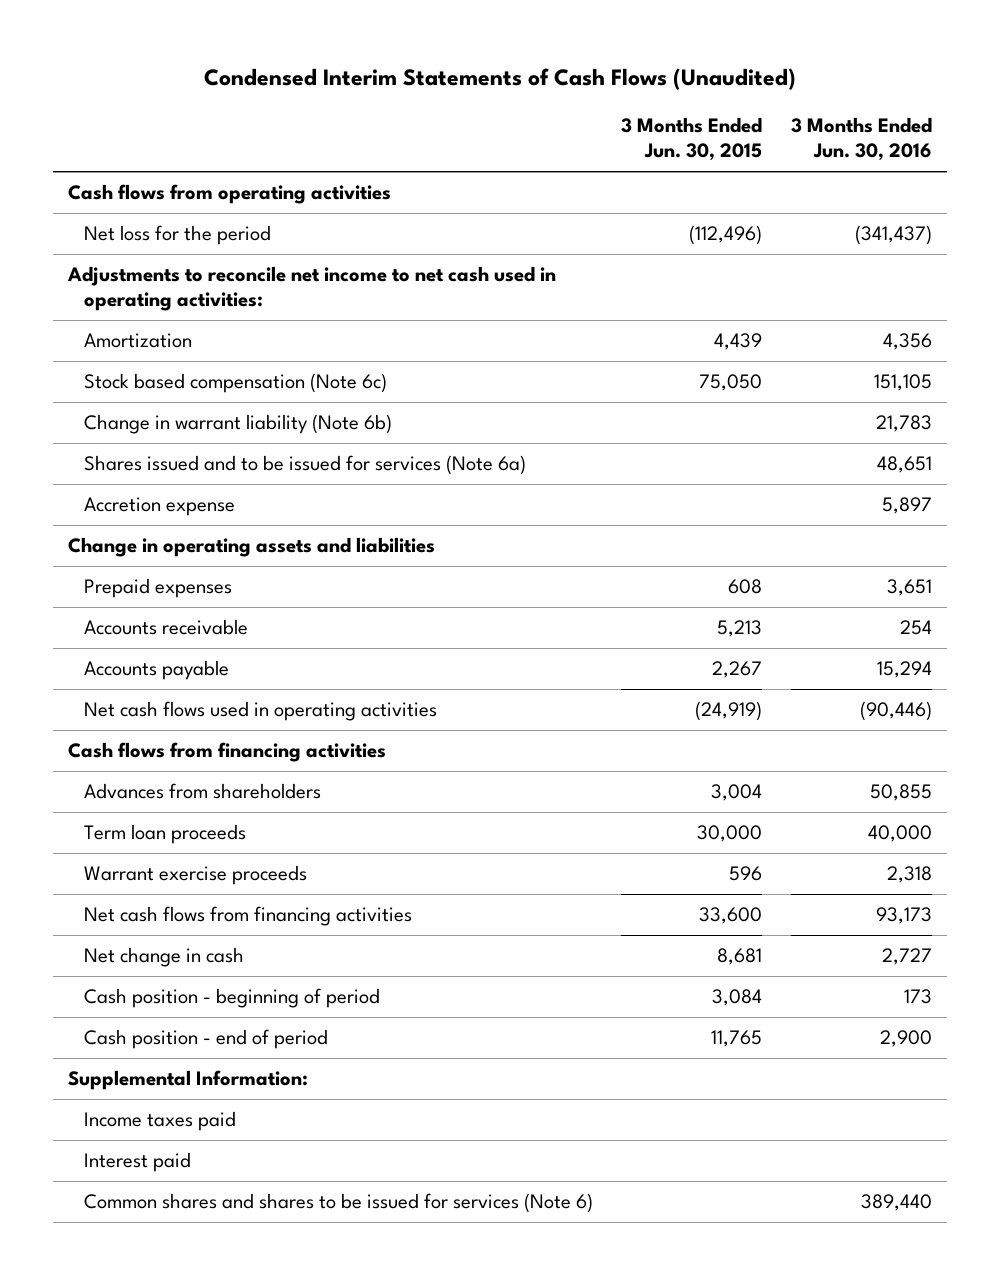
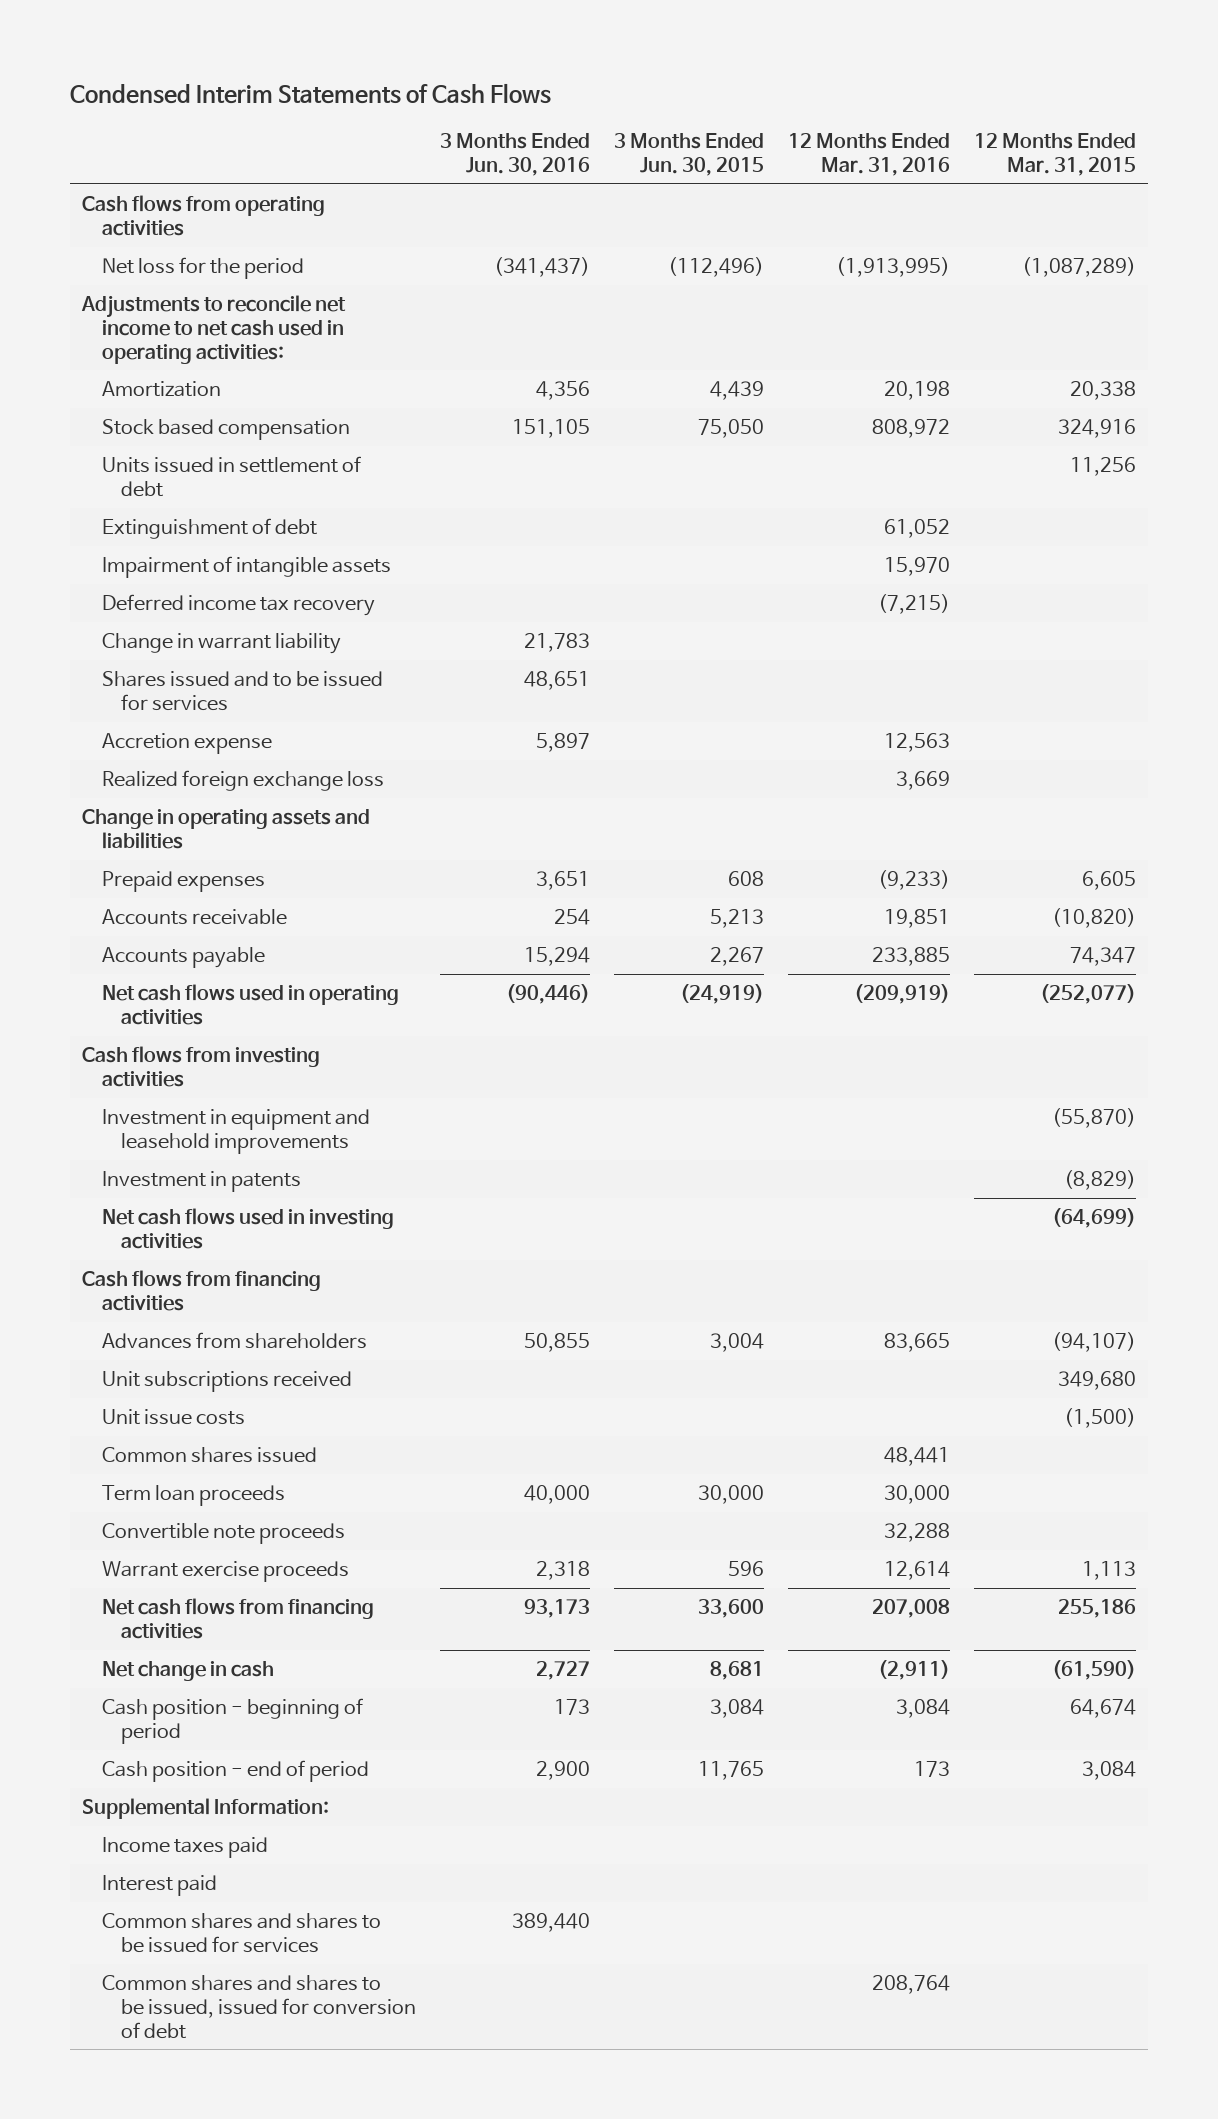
- Condensed Interim Statements of Cash Flows (Unaudited)
+ Condensed Interim Statements of Cash Flows
- | 3 Months Ended Jun. 30, 2015 | 3 Months Ended Jun. 30, 2016
+ | 3 Months Ended Jun. 30, 2016 | 3 Months Ended Jun. 30, 2015 | 12 Months Ended Mar. 31, 2016 | 12 Months Ended Mar. 31, 2015
- Stock based compensation (Note 6c) | 75,050 | 151,105
- Change in warrant liability (Note 6b) | | 21,783
- Shares issued and to be issued for services (Note 6a) | | 48,651
+ Stock based compensation | 151,105 | 75,050 | 808,972 | 324,916
+ Units issued in settlement of debt | | | | 11,256
+ Extinguishment of debt | | | 61,052 |
+ Impairment of intangible assets | | | 15,970 |
+ Deferred income tax recovery | | | (7,215) |
+ Change in warrant liability | 21,783 | | |
+ Shares issued and to be issued for services | 48,651 | | |
+ Realized foreign exchange loss | | | 3,669 |
+ Cash flows from investing activities
+ Investment in equipment and leasehold improvements | | | | (55,870)
+ Investment in patents | | | | (8,829)
+ Net cash flows used in investing activities | | | | (64,699)
+ Unit subscriptions received | | | | 349,680
+ Unit issue costs | | | | (1,500)
+ Common shares issued | | | 48,441 |
+ Convertible note proceeds | | | 32,288 |
- Common shares and shares to be issued for services (Note 6) | | 389,440
+ Common shares and shares to be issued for services | 389,440 | | |
+ Common shares and shares to be issued, issued for conversion of debt | | | 208,764 |

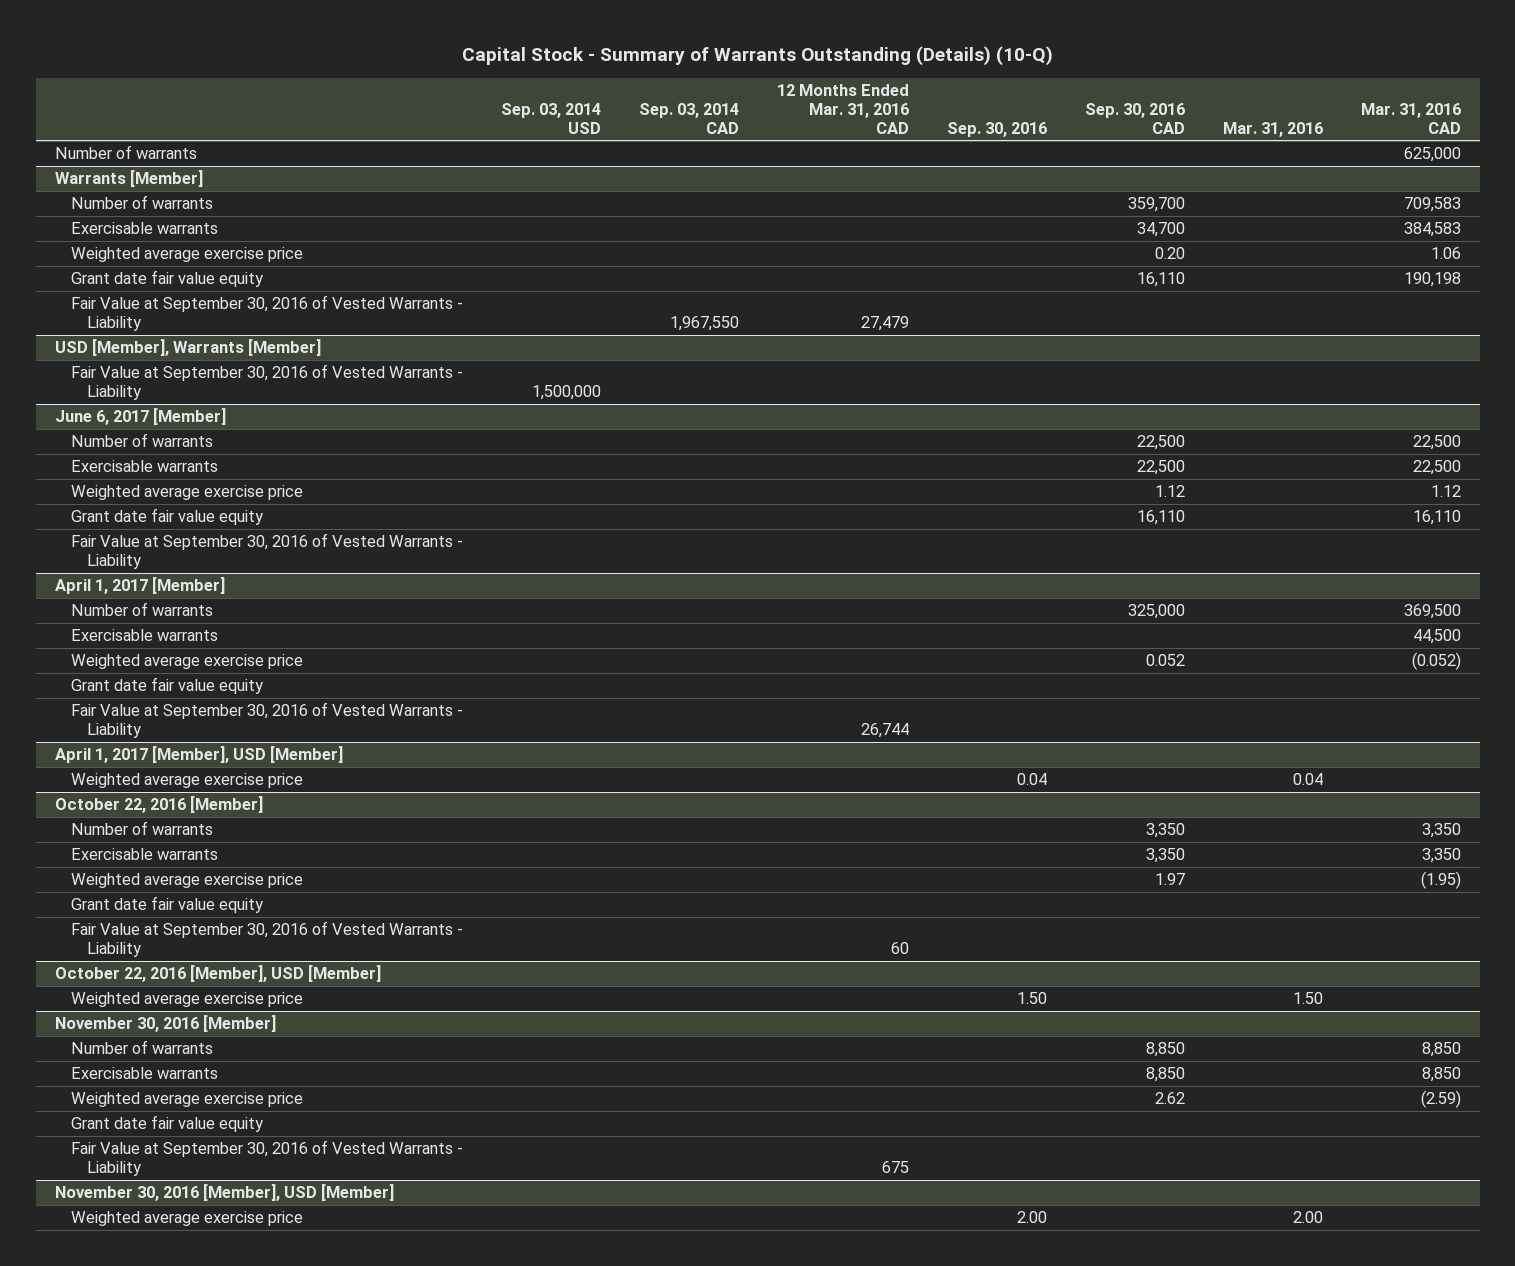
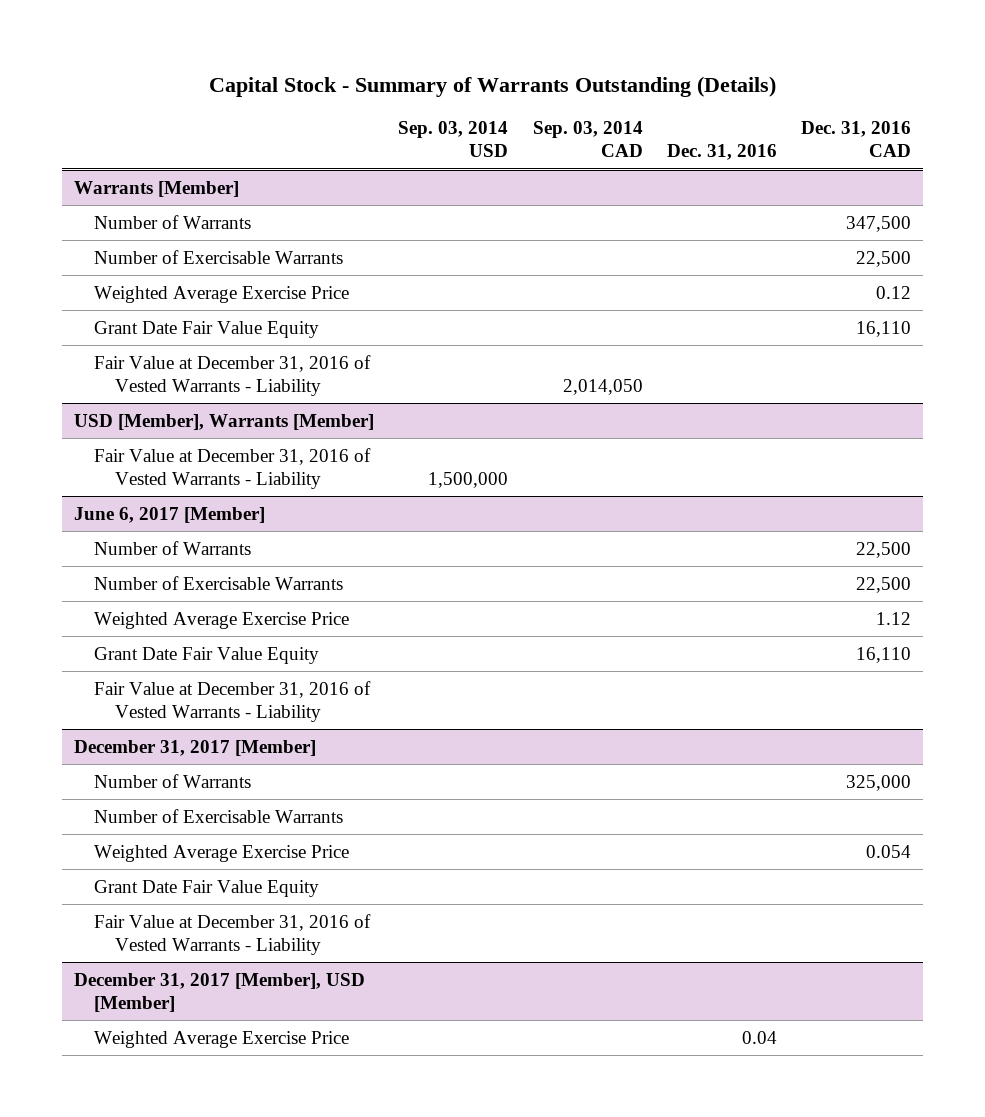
- Capital Stock - Summary of Warrants Outstanding (Details) (10-Q)
+ Capital Stock - Summary of Warrants Outstanding (Details)
- | Sep. 03, 2014 USD | Sep. 03, 2014 CAD | 12 Months Ended Mar. 31, 2016 CAD | Sep. 30, 2016 | Sep. 30, 2016 CAD | Mar. 31, 2016 | Mar. 31, 2016 CAD
+ | Sep. 03, 2014 USD | Sep. 03, 2014 CAD | Dec. 31, 2016 | Dec. 31, 2016 CAD
- Number of warrants | | | | | | | 625,000
@ Warrants [Member]
- Number of warrants | | | | | 359,700 | | 709,583
- Exercisable warrants | | | | | 34,700 | | 384,583
- Weighted average exercise price | | | | | 0.20 | | 1.06
- Grant date fair value equity | | | | | 16,110 | | 190,198
- Fair Value at September 30, 2016 of Vested Warrants - Liability | | 1,967,550 | 27,479 | | | |
+ Number of Warrants | | | | 347,500
+ Number of Exercisable Warrants | | | | 22,500
+ Weighted Average Exercise Price | | | | 0.12
+ Grant Date Fair Value Equity | | | | 16,110
+ Fair Value at December 31, 2016 of Vested Warrants - Liability | | 2,014,050 | |
@ USD [Member], Warrants [Member]
- Fair Value at September 30, 2016 of Vested Warrants - Liability | 1,500,000 | | | | | |
+ Fair Value at December 31, 2016 of Vested Warrants - Liability | 1,500,000 | | |
@ June 6, 2017 [Member]
- Number of warrants | | | | | 22,500 | | 22,500
- Exercisable warrants | | | | | 22,500 | | 22,500
- Weighted average exercise price | | | | | 1.12 | | 1.12
- Grant date fair value equity | | | | | 16,110 | | 16,110
- Fair Value at September 30, 2016 of Vested Warrants - Liability
- April 1, 2017 [Member]
- Number of warrants | | | | | 325,000 | | 369,500
- Exercisable warrants | | | | | | | 44,500
- Weighted average exercise price | | | | | 0.052 | | (0.052)
- Grant date fair value equity
- Fair Value at September 30, 2016 of Vested Warrants - Liability | | | 26,744 | | | |
- April 1, 2017 [Member], USD [Member]
- Weighted average exercise price | | | | 0.04 | | 0.04 |
- October 22, 2016 [Member]
- Number of warrants | | | | | 3,350 | | 3,350
- Exercisable warrants | | | | | 3,350 | | 3,350
- Weighted average exercise price | | | | | 1.97 | | (1.95)
- Grant date fair value equity
- Fair Value at September 30, 2016 of Vested Warrants - Liability | | | 60 | | | |
- October 22, 2016 [Member], USD [Member]
- Weighted average exercise price | | | | 1.50 | | 1.50 |
- November 30, 2016 [Member]
- Number of warrants | | | | | 8,850 | | 8,850
- Exercisable warrants | | | | | 8,850 | | 8,850
- Weighted average exercise price | | | | | 2.62 | | (2.59)
- Grant date fair value equity
- Fair Value at September 30, 2016 of Vested Warrants - Liability | | | 675 | | | |
- November 30, 2016 [Member], USD [Member]
- Weighted average exercise price | | | | 2.00 | | 2.00 |
@ June 6, 2017 [Member]
+ Number of Warrants | | | | 22,500
+ Number of Exercisable Warrants | | | | 22,500
+ Weighted Average Exercise Price | | | | 1.12
+ Grant Date Fair Value Equity | | | | 16,110
+ Fair Value at December 31, 2016 of Vested Warrants - Liability
+ December 31, 2017 [Member]
+ Number of Warrants | | | | 325,000
+ Number of Exercisable Warrants
+ Weighted Average Exercise Price | | | | 0.054
+ Grant Date Fair Value Equity
+ Fair Value at December 31, 2016 of Vested Warrants - Liability
+ December 31, 2017 [Member], USD [Member]
+ Weighted Average Exercise Price | | | 0.04 |

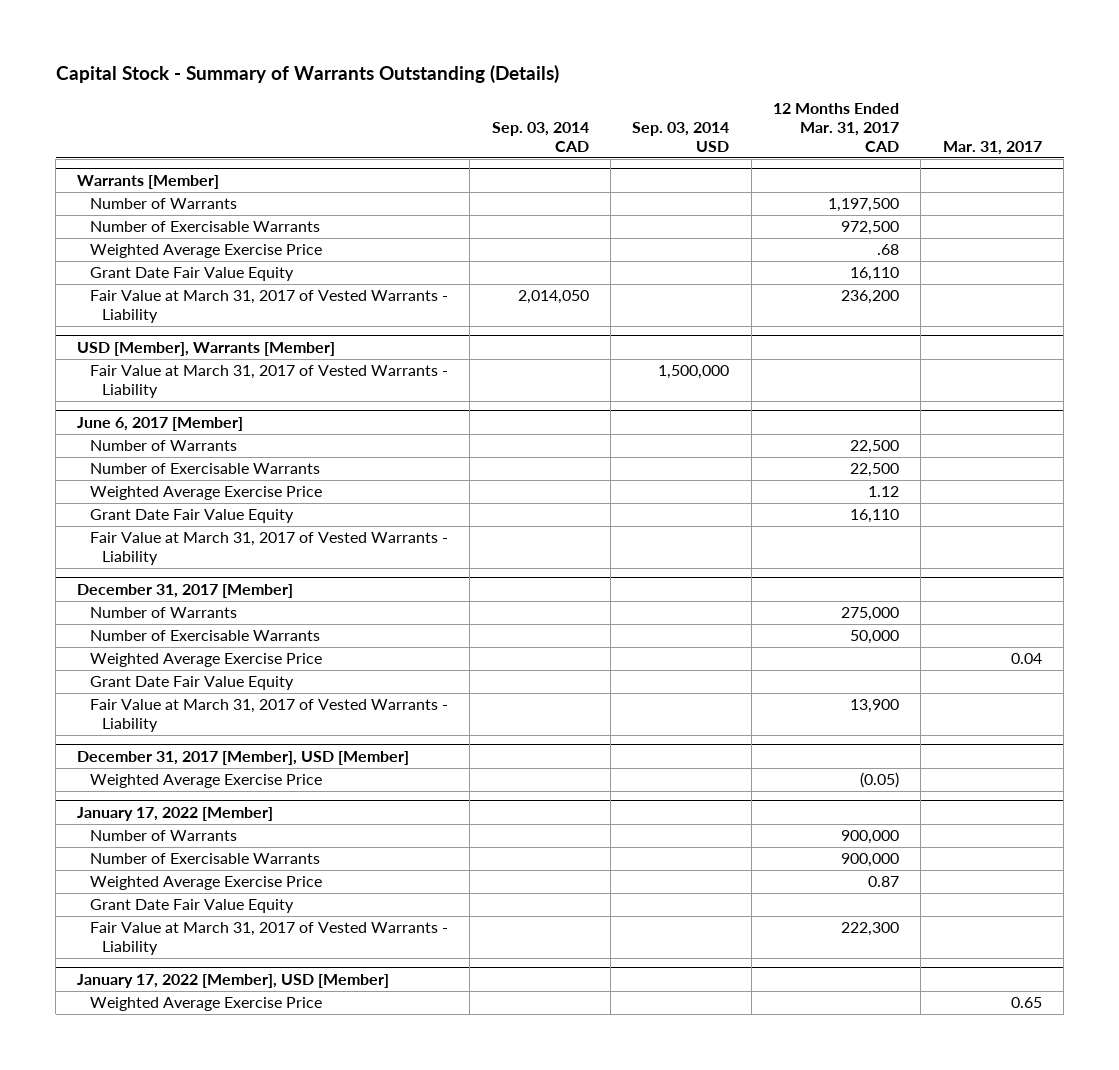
- | Sep. 03, 2014 USD | Sep. 03, 2014 CAD | Dec. 31, 2016 | Dec. 31, 2016 CAD
+ | Sep. 03, 2014 CAD | Sep. 03, 2014 USD | 12 Months Ended Mar. 31, 2017 CAD | Mar. 31, 2017
@ Warrants [Member]
- Fair Value at December 31, 2016 of Vested Warrants - Liability | | 2,014,050 | |
+ Fair Value at March 31, 2017 of Vested Warrants - Liability | 2,014,050 | | 236,200 |
@ USD [Member], Warrants [Member]
- Fair Value at December 31, 2016 of Vested Warrants - Liability | 1,500,000 | | |
+ Fair Value at March 31, 2017 of Vested Warrants - Liability | | 1,500,000 | |
@ June 6, 2017 [Member]
- Fair Value at December 31, 2016 of Vested Warrants - Liability
+ Fair Value at March 31, 2017 of Vested Warrants - Liability
@ December 31, 2017 [Member]
- Fair Value at December 31, 2016 of Vested Warrants - Liability
+ Fair Value at March 31, 2017 of Vested Warrants - Liability | | | 13,900 |
+ January 17, 2022 [Member]
+ Number of Warrants | | | 900,000 |
+ Number of Exercisable Warrants | | | 900,000 |
+ Weighted Average Exercise Price | | | 0.87 |
+ Grant Date Fair Value Equity
+ Fair Value at March 31, 2017 of Vested Warrants - Liability | | | 222,300 |
+ January 17, 2022 [Member], USD [Member]
+ Weighted Average Exercise Price | | | | 0.65

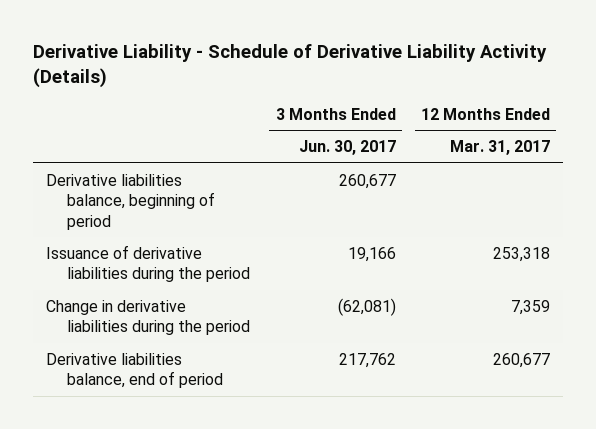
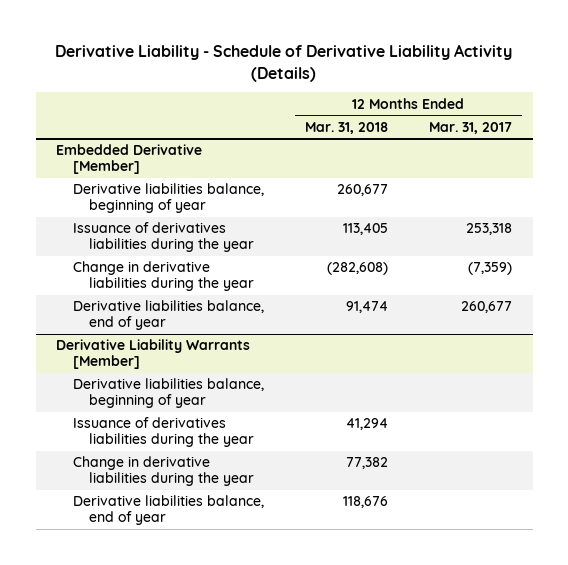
- | 3 Months Ended Jun. 30, 2017 | 12 Months Ended Mar. 31, 2017
+ | 12 Months Ended Mar. 31, 2018 | 12 Months Ended Mar. 31, 2017
- Derivative liabilities balance, beginning of period | 260,677 |
- Issuance of derivative liabilities during the period | 19,166 | 253,318
- Change in derivative liabilities during the period | (62,081) | 7,359
- Derivative liabilities balance, end of period | 217,762 | 260,677
+ Embedded Derivative [Member]
+ Derivative liabilities balance, beginning of year | 260,677 |
+ Issuance of derivatives liabilities during the year | 113,405 | 253,318
+ Change in derivative liabilities during the year | (282,608) | (7,359)
+ Derivative liabilities balance, end of year | 91,474 | 260,677
+ Derivative Liability Warrants [Member]
+ Derivative liabilities balance, beginning of year
+ Issuance of derivatives liabilities during the year | 41,294 |
+ Change in derivative liabilities during the year | 77,382 |
+ Derivative liabilities balance, end of year | 118,676 |

